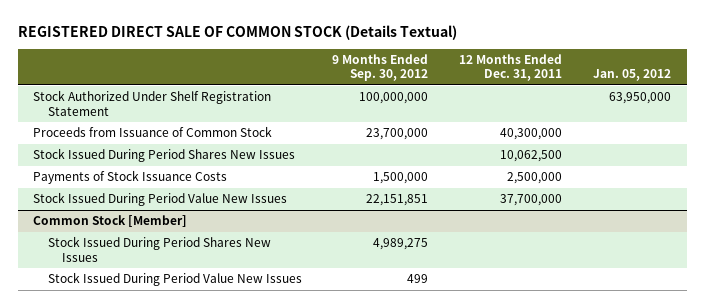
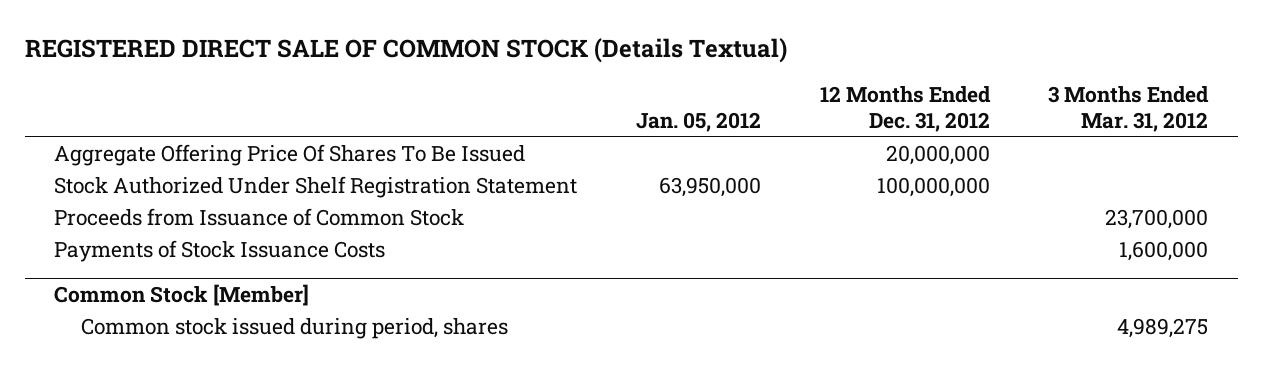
- | 9 Months Ended Sep. 30, 2012 | 12 Months Ended Dec. 31, 2011 | Jan. 05, 2012
+ | Jan. 05, 2012 | 12 Months Ended Dec. 31, 2012 | 3 Months Ended Mar. 31, 2012
+ Aggregate Offering Price Of Shares To Be Issued | | 20,000,000 |
- Stock Issued During Period Shares New Issues | | 10,062,500 |
- Stock Issued During Period Value New Issues | 22,151,851 | 37,700,000 |
@ Common Stock [Member]
- Stock Issued During Period Shares New Issues | 4,989,275 | |
- Stock Issued During Period Value New Issues | 499 | |
+ Common stock issued during period, shares | | | 4,989,275

